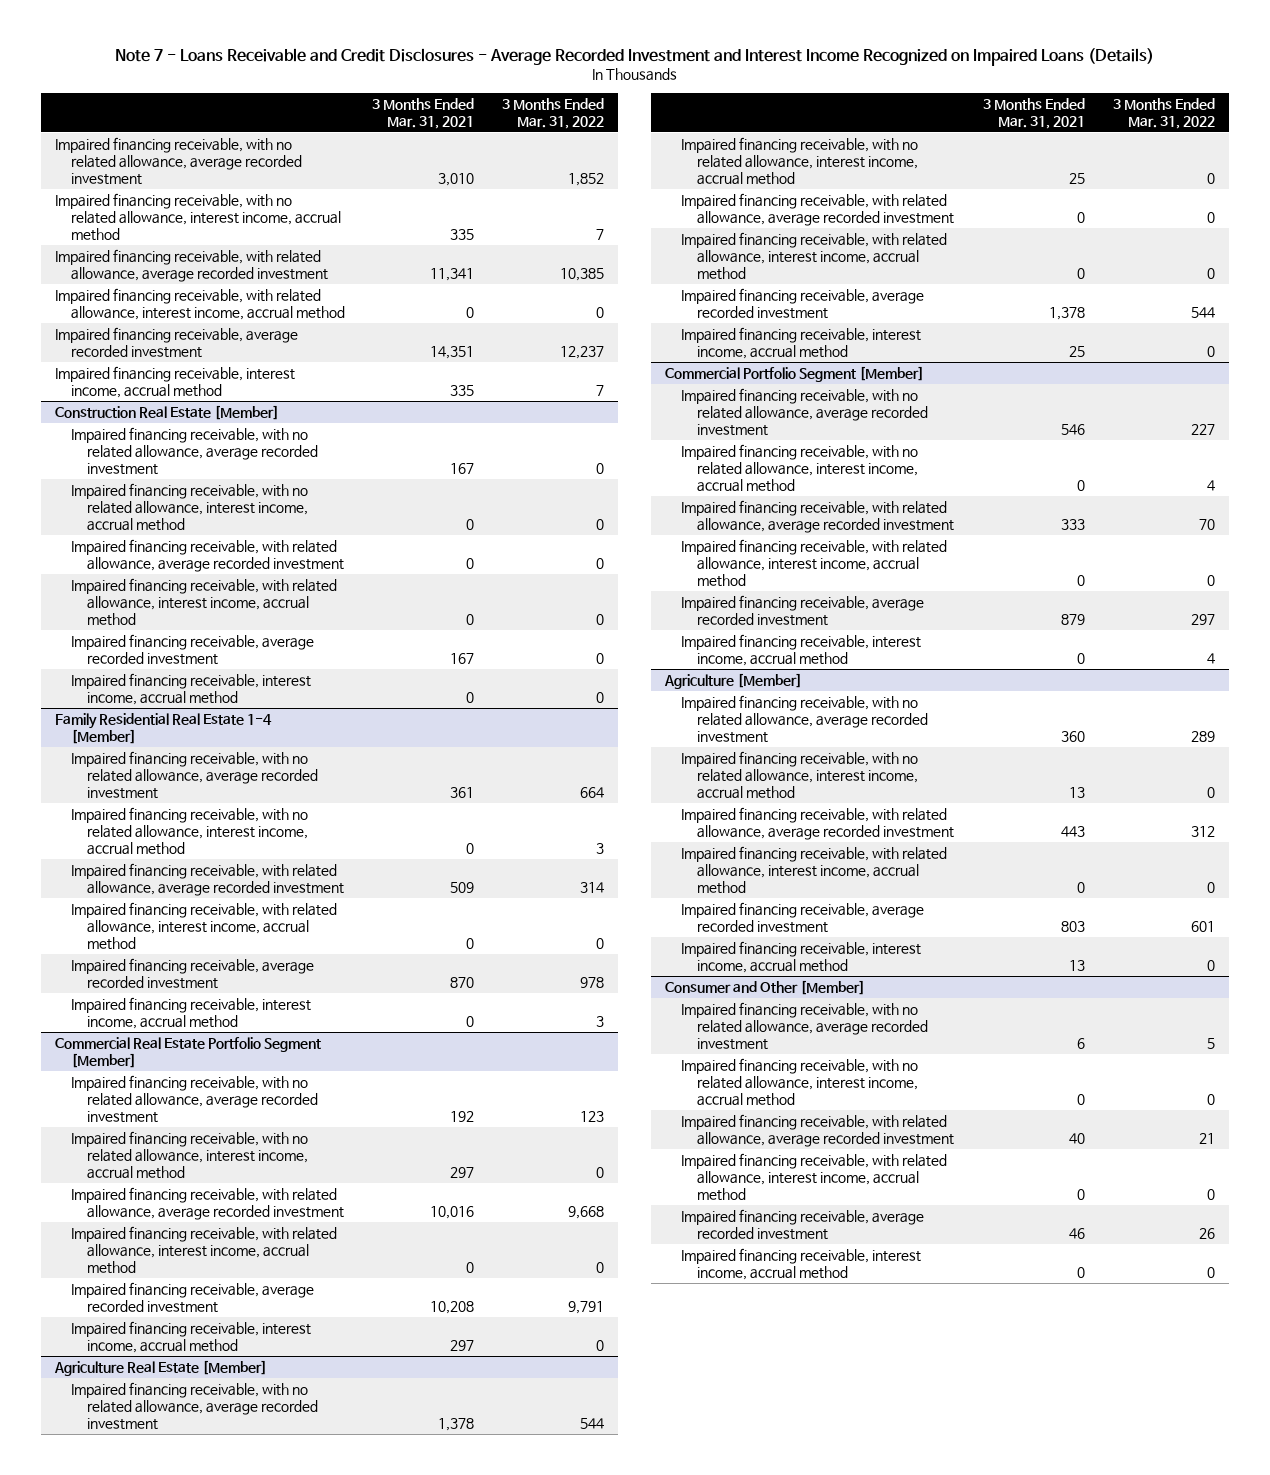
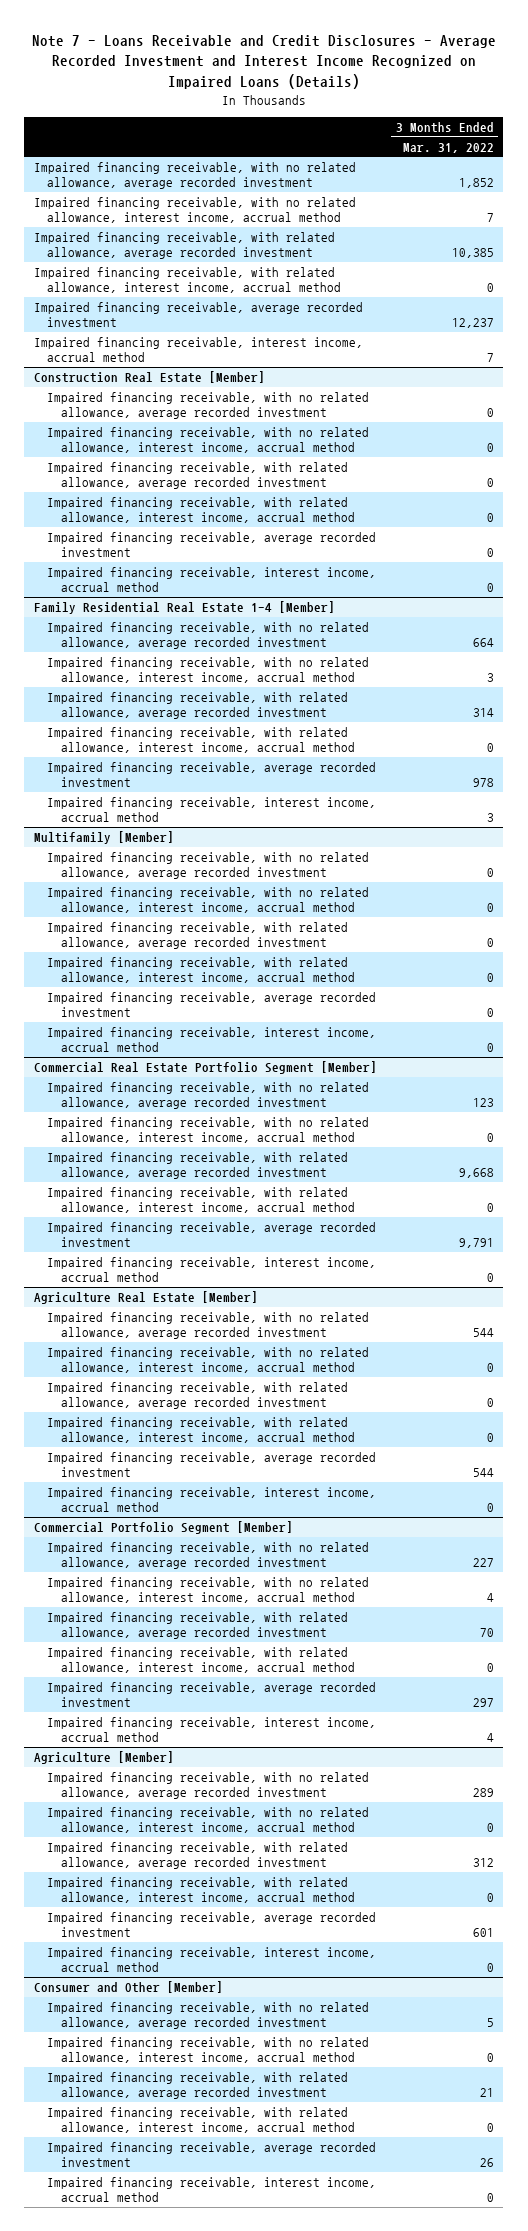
- | 3 Months Ended Mar. 31, 2021 | 3 Months Ended Mar. 31, 2022
+ | 3 Months Ended Mar. 31, 2022
+ Multifamily [Member]
+ Impaired financing receivable, with no related allowance, average recorded investment | 0
+ Impaired financing receivable, with no related allowance, interest income, accrual method | 0
+ Impaired financing receivable, with related allowance, average recorded investment | 0
+ Impaired financing receivable, with related allowance, interest income, accrual method | 0
+ Impaired financing receivable, average recorded investment | 0
+ Impaired financing receivable, interest income, accrual method | 0

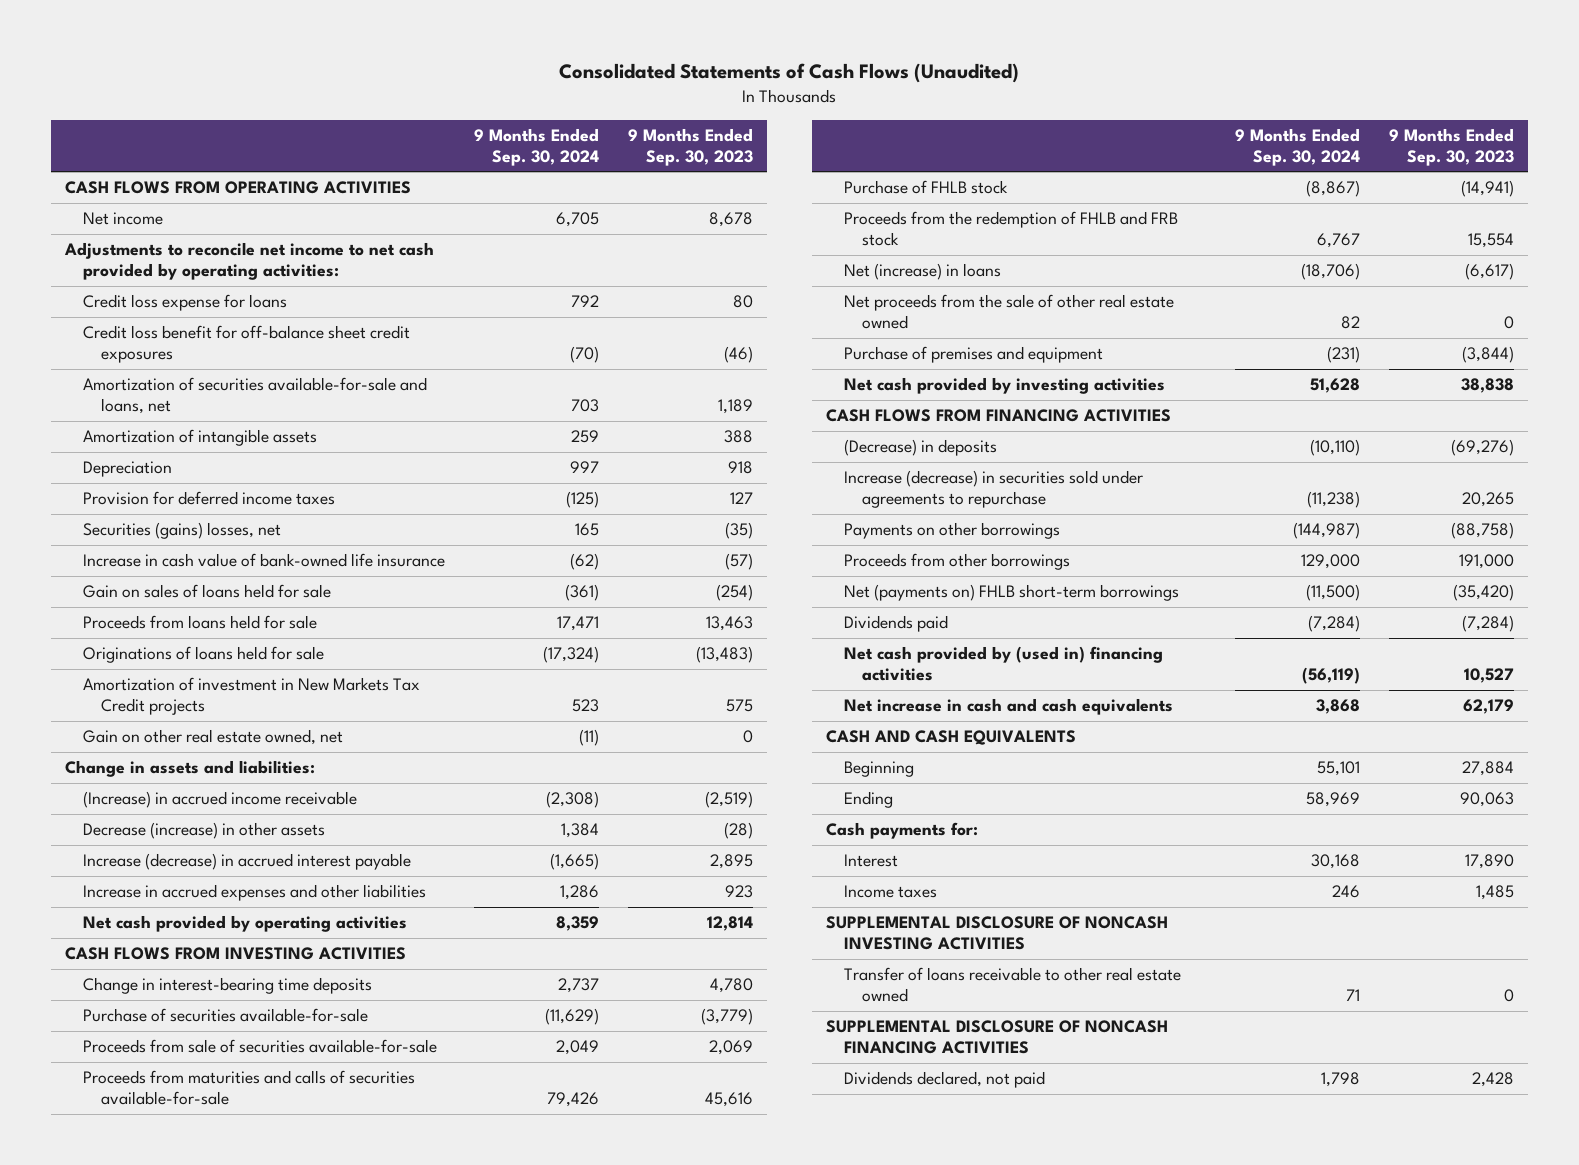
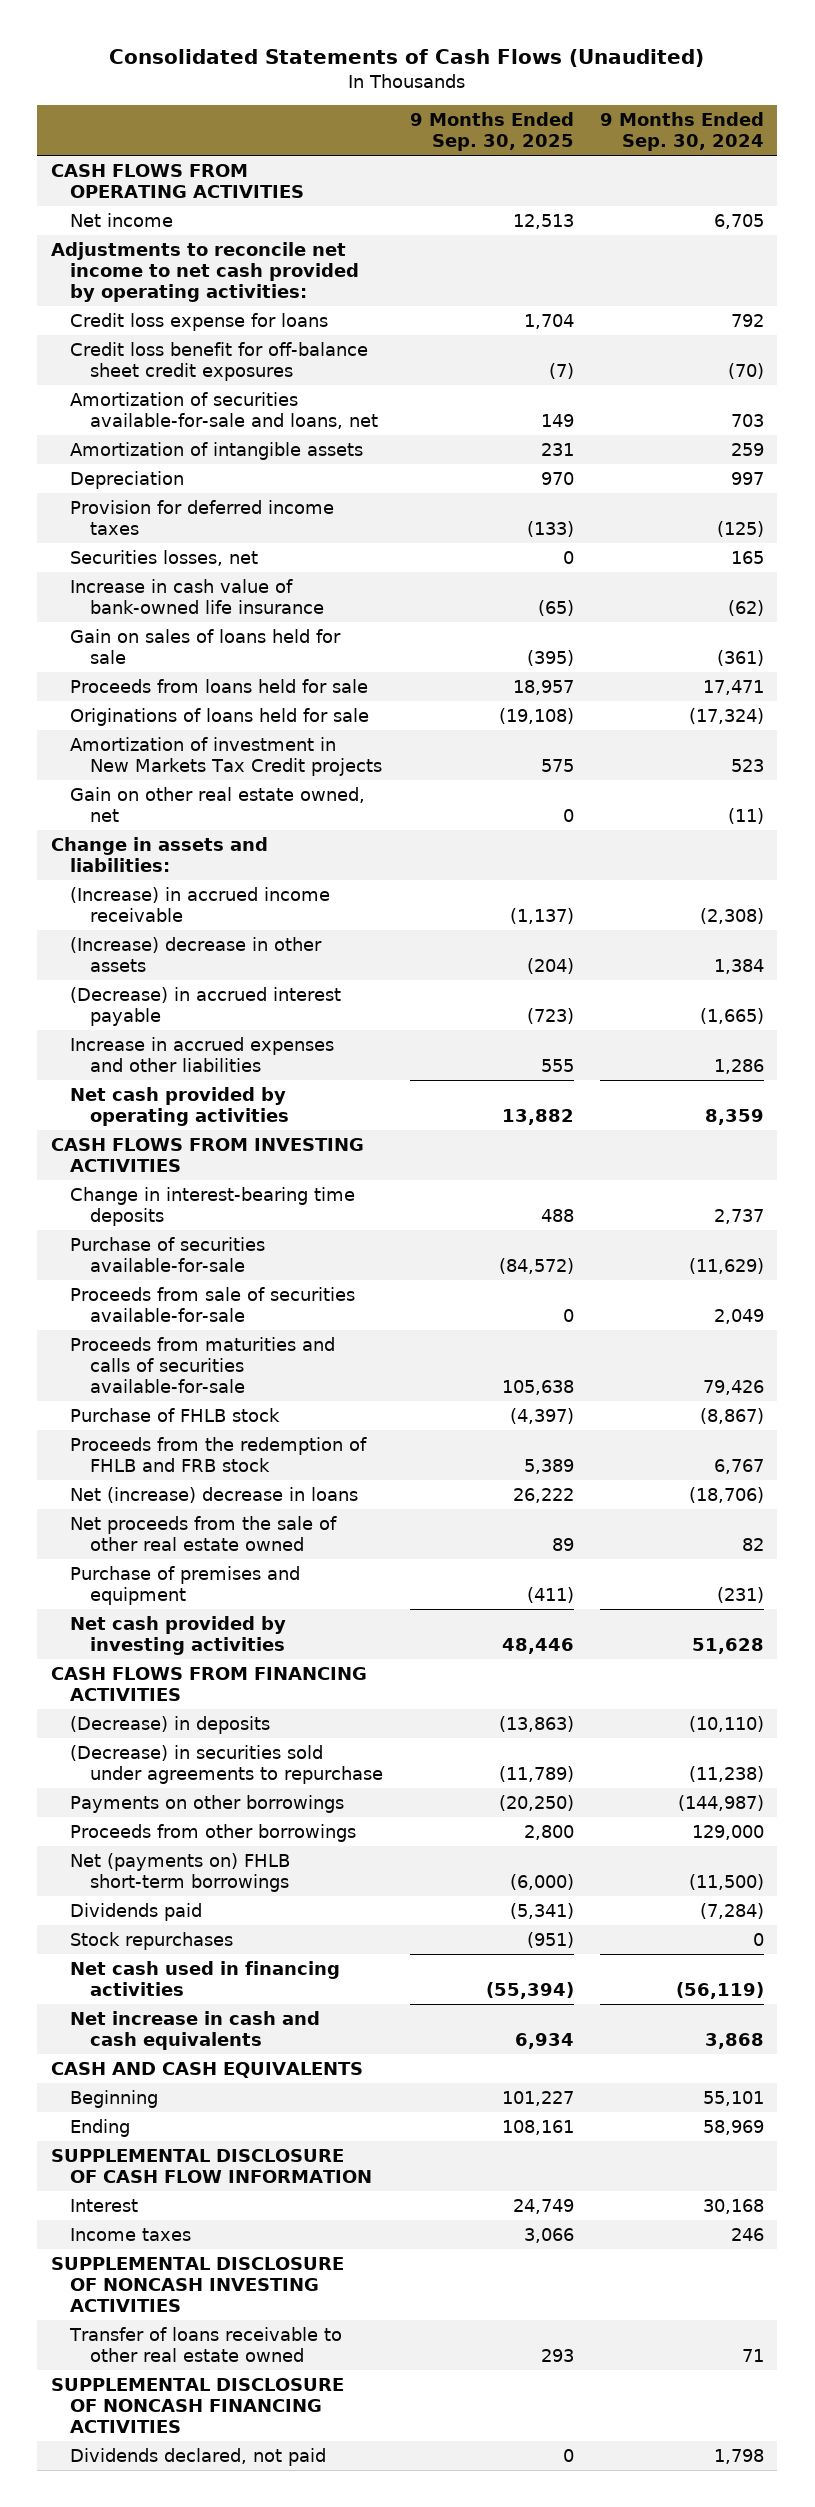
- | 9 Months Ended Sep. 30, 2024 | 9 Months Ended Sep. 30, 2023
+ | 9 Months Ended Sep. 30, 2025 | 9 Months Ended Sep. 30, 2024
- Securities (gains) losses, net | 165 | (35)
+ Securities losses, net | 0 | 165
- Decrease (increase) in other assets | 1,384 | (28)
- Increase (decrease) in accrued interest payable | (1,665) | 2,895
+ (Increase) decrease in other assets | (204) | 1,384
+ (Decrease) in accrued interest payable | (723) | (1,665)
- Net (increase) in loans | (18,706) | (6,617)
+ Net (increase) decrease in loans | 26,222 | (18,706)
- Increase (decrease) in securities sold under agreements to repurchase | (11,238) | 20,265
+ (Decrease) in securities sold under agreements to repurchase | (11,789) | (11,238)
- Net cash provided by (used in) financing activities | (56,119) | 10,527
+ Stock repurchases | (951) | 0
+ Net cash used in financing activities | (55,394) | (56,119)
- Cash payments for:
+ SUPPLEMENTAL DISCLOSURE OF CASH FLOW INFORMATION

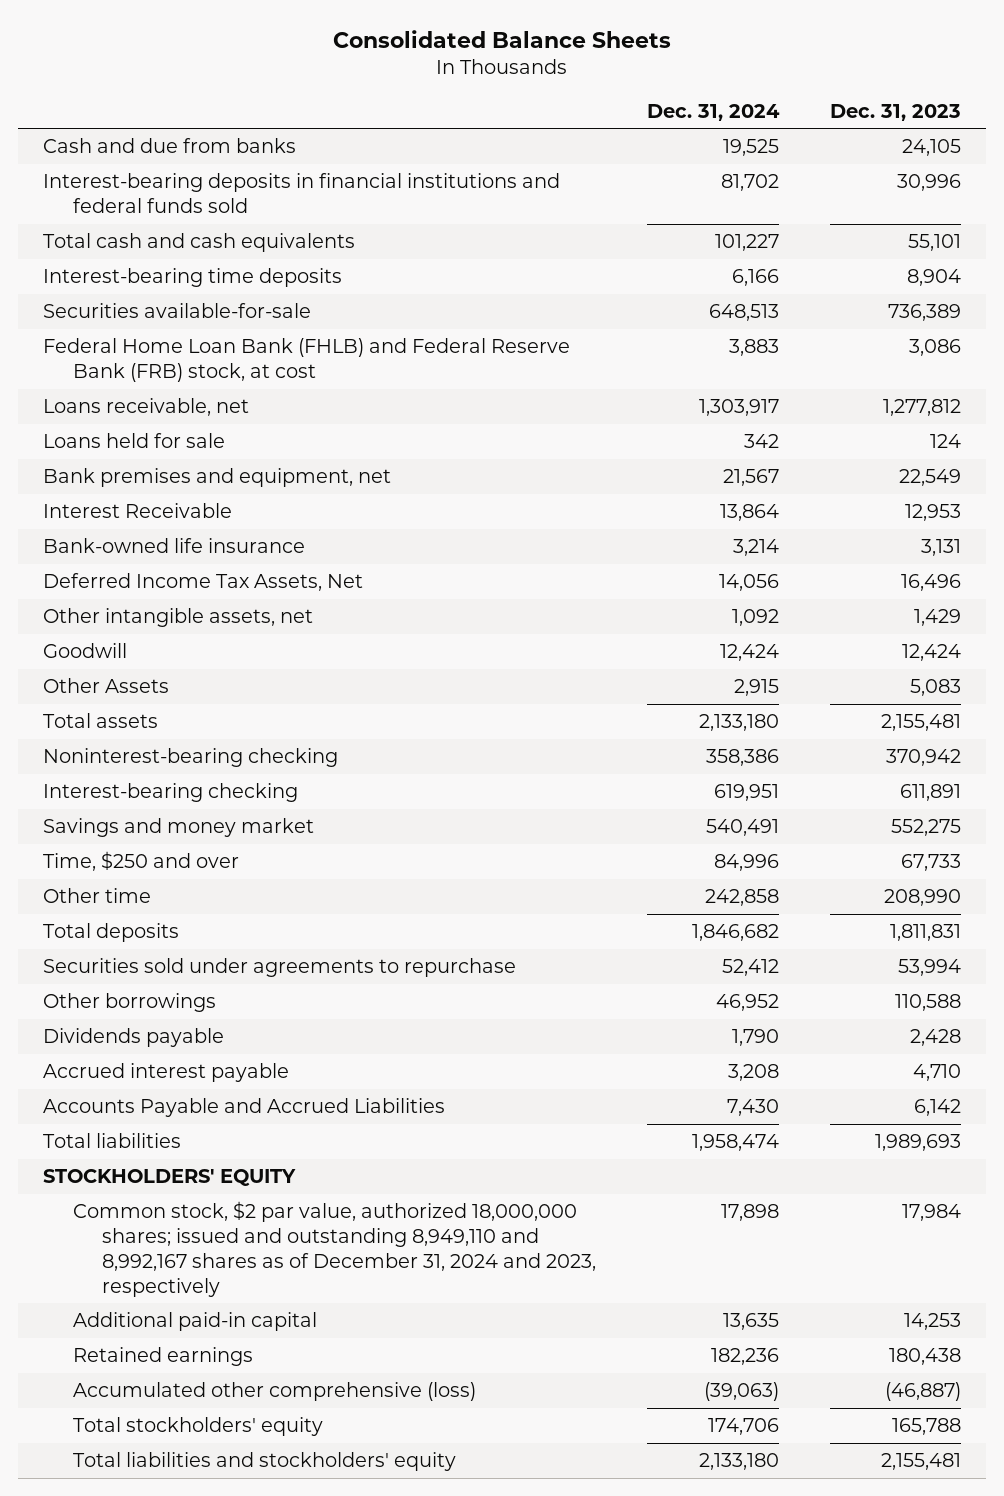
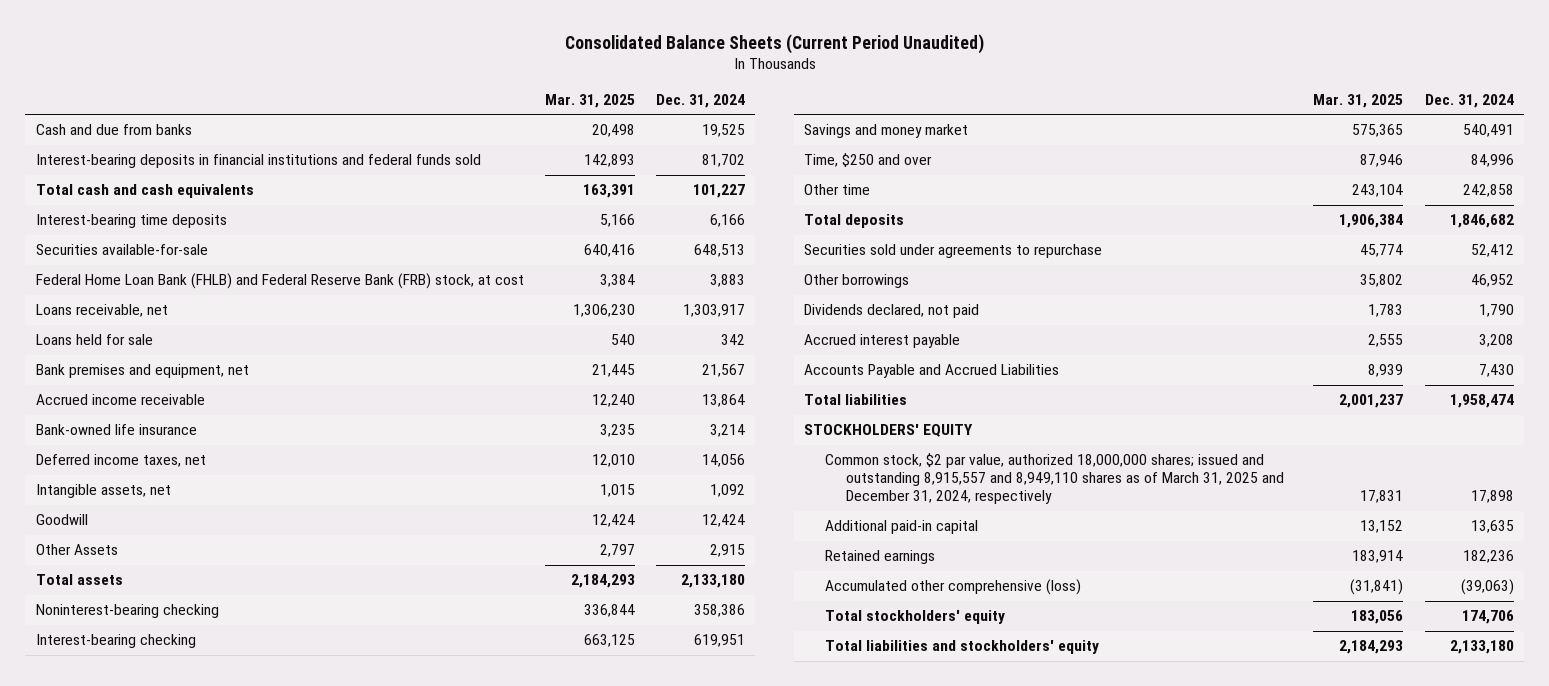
- Consolidated Balance Sheets
+ Consolidated Balance Sheets (Current Period Unaudited)
- | Dec. 31, 2024 | Dec. 31, 2023
+ | Mar. 31, 2025 | Dec. 31, 2024
- Interest Receivable | 13,864 | 12,953
+ Accrued income receivable | 12,240 | 13,864
- Deferred Income Tax Assets, Net | 14,056 | 16,496
- Other intangible assets, net | 1,092 | 1,429
+ Deferred income taxes, net | 12,010 | 14,056
+ Intangible assets, net | 1,015 | 1,092
- Dividends payable | 1,790 | 2,428
+ Dividends declared, not paid | 1,783 | 1,790
- Common stock, $2 par value, authorized 18,000,000 shares; issued and outstanding 8,949,110 and 8,992,167 shares as of December 31, 2024 and 2023, respectively | 17,898 | 17,984
+ Common stock, $2 par value, authorized 18,000,000 shares; issued and outstanding 8,915,557 and 8,949,110 shares as of March 31, 2025 and December 31, 2024, respectively | 17,831 | 17,898

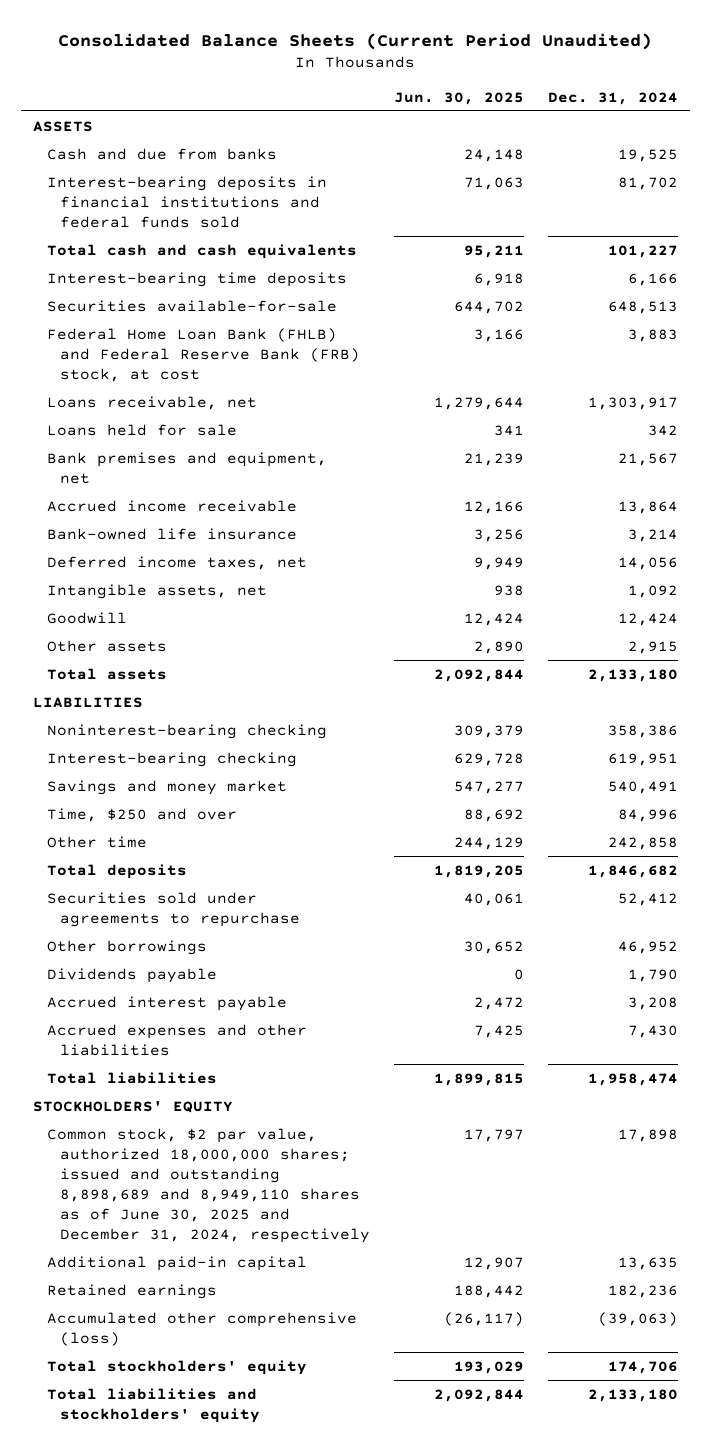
- | Mar. 31, 2025 | Dec. 31, 2024
+ | Jun. 30, 2025 | Dec. 31, 2024
+ ASSETS
- Other Assets | 2,797 | 2,915
+ Other assets | 2,890 | 2,915
+ LIABILITIES
- Dividends declared, not paid | 1,783 | 1,790
+ Dividends payable | 0 | 1,790
- Accounts Payable and Accrued Liabilities | 8,939 | 7,430
+ Accrued expenses and other liabilities | 7,425 | 7,430
- Common stock, $2 par value, authorized 18,000,000 shares; issued and outstanding 8,915,557 and 8,949,110 shares as of March 31, 2025 and December 31, 2024, respectively | 17,831 | 17,898
+ Common stock, $2 par value, authorized 18,000,000 shares; issued and outstanding 8,898,689 and 8,949,110 shares as of June 30, 2025 and December 31, 2024, respectively | 17,797 | 17,898

